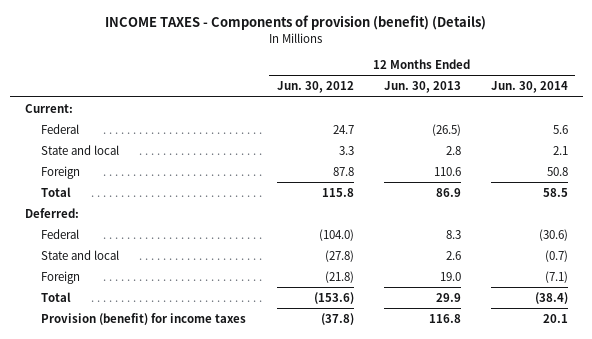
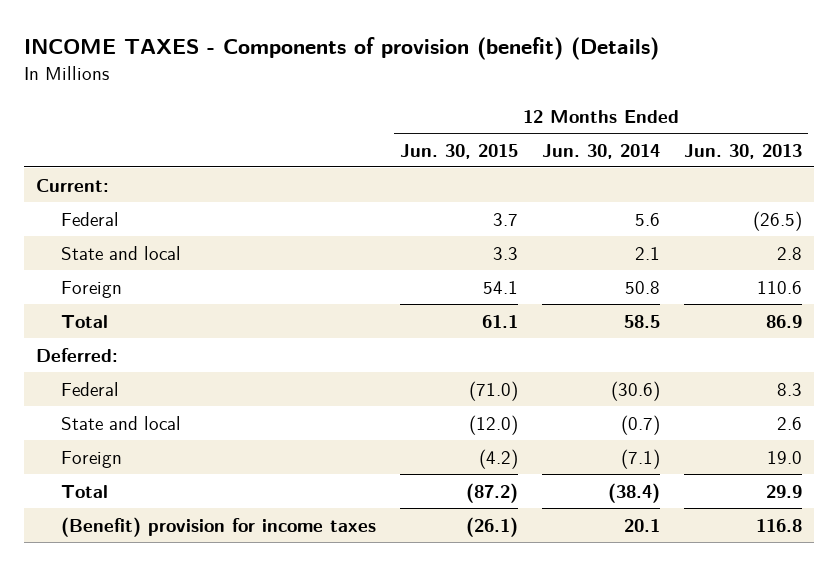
- | 12 Months Ended Jun. 30, 2012 | 12 Months Ended Jun. 30, 2013 | 12 Months Ended Jun. 30, 2014
+ | 12 Months Ended Jun. 30, 2015 | 12 Months Ended Jun. 30, 2014 | 12 Months Ended Jun. 30, 2013
- Provision (benefit) for income taxes | (37.8) | 116.8 | 20.1
+ (Benefit) provision for income taxes | (26.1) | 20.1 | 116.8

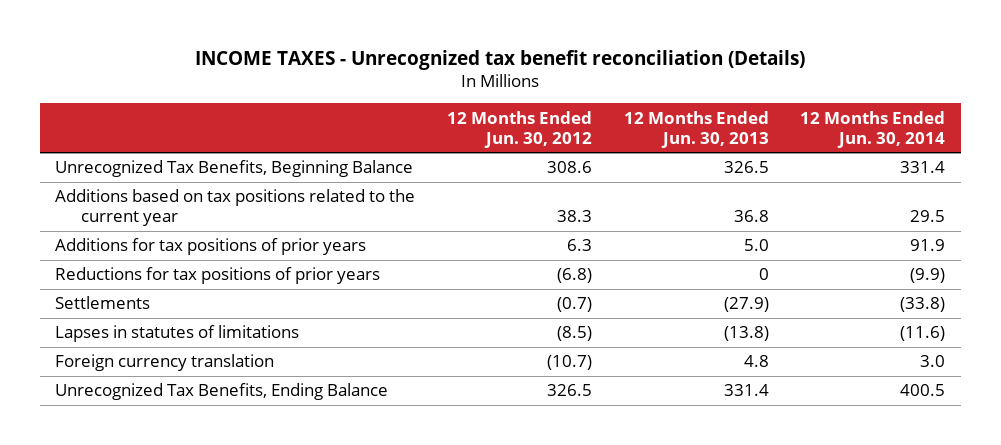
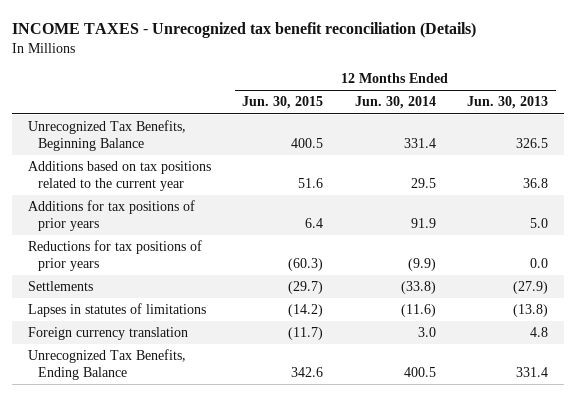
- | 12 Months Ended Jun. 30, 2012 | 12 Months Ended Jun. 30, 2013 | 12 Months Ended Jun. 30, 2014
+ | 12 Months Ended Jun. 30, 2015 | 12 Months Ended Jun. 30, 2014 | 12 Months Ended Jun. 30, 2013
- Reductions for tax positions of prior years | (6.8) | 0 | (9.9)
+ Reductions for tax positions of prior years | (60.3) | (9.9) | 0.0

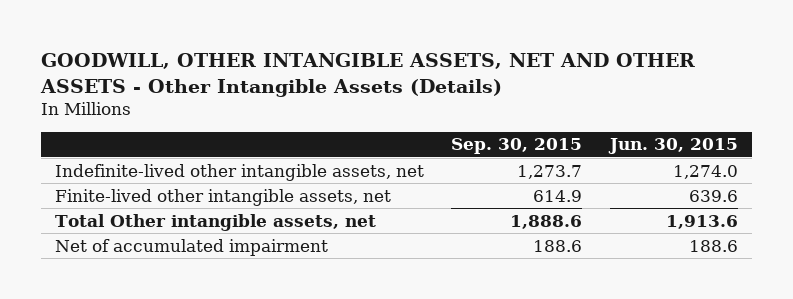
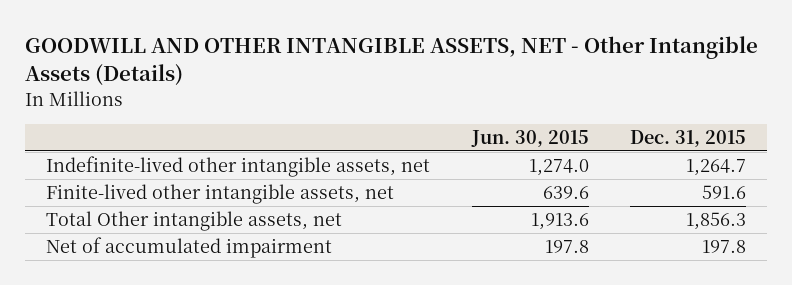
- GOODWILL, OTHER INTANGIBLE ASSETS, NET AND OTHER ASSETS - Other Intangible Assets (Details)
+ GOODWILL AND OTHER INTANGIBLE ASSETS, NET - Other Intangible Assets (Details)
- | Sep. 30, 2015 | Jun. 30, 2015
+ | Jun. 30, 2015 | Dec. 31, 2015
- Net of accumulated impairment | 188.6 | 188.6
+ Net of accumulated impairment | 197.8 | 197.8

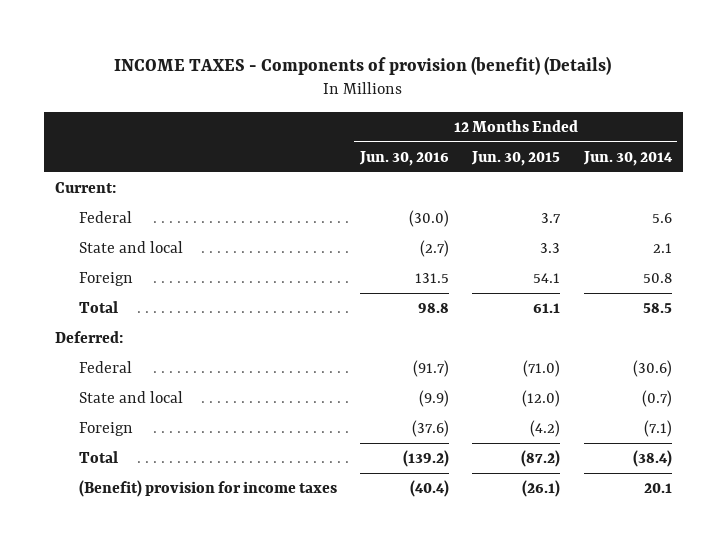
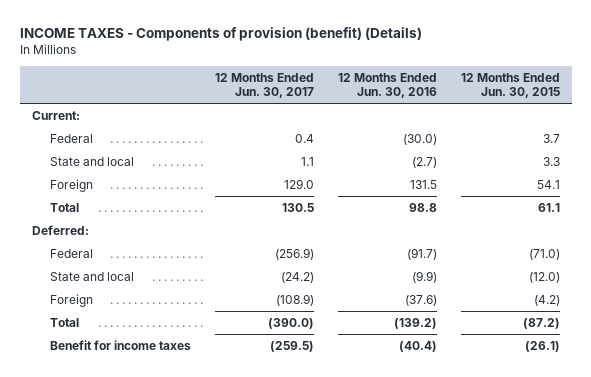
- | 12 Months Ended Jun. 30, 2016 | 12 Months Ended Jun. 30, 2015 | 12 Months Ended Jun. 30, 2014
+ | 12 Months Ended Jun. 30, 2017 | 12 Months Ended Jun. 30, 2016 | 12 Months Ended Jun. 30, 2015
- (Benefit) provision for income taxes | (40.4) | (26.1) | 20.1
+ Benefit for income taxes | (259.5) | (40.4) | (26.1)

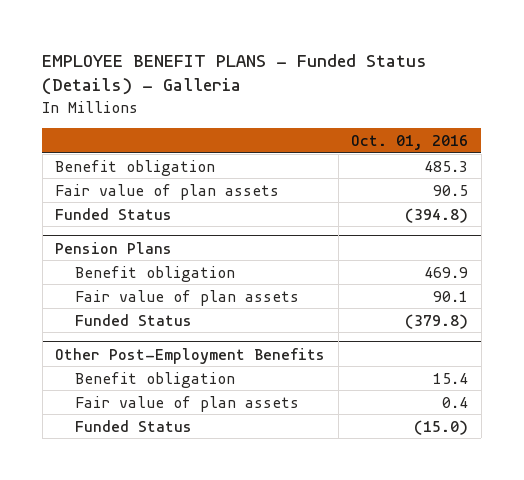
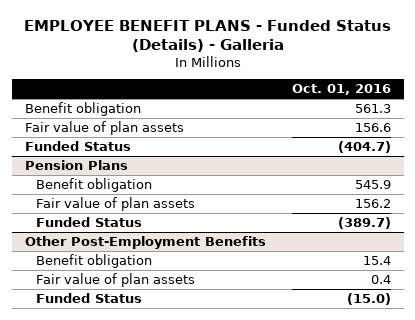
- Benefit obligation | 485.3
- Fair value of plan assets | 90.5
- Funded Status | (394.8)
+ Benefit obligation | 561.3
+ Fair value of plan assets | 156.6
+ Funded Status | (404.7)
@ Pension Plans
- Benefit obligation | 469.9
- Fair value of plan assets | 90.1
- Funded Status | (379.8)
+ Benefit obligation | 545.9
+ Fair value of plan assets | 156.2
+ Funded Status | (389.7)

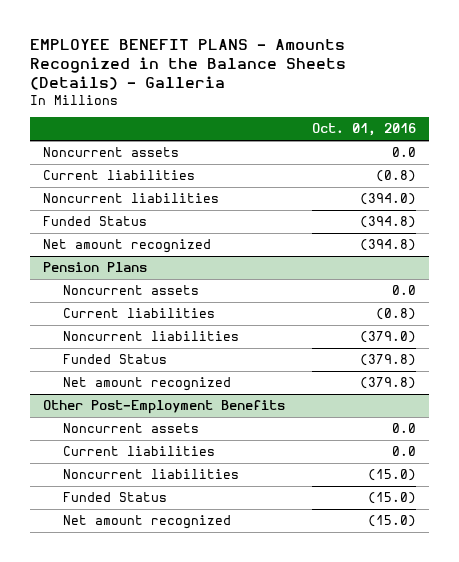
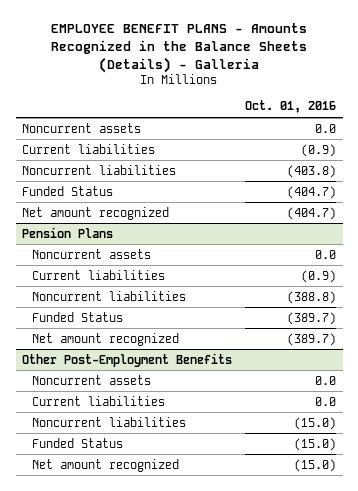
- Current liabilities | (0.8)
- Noncurrent liabilities | (394.0)
- Funded Status | (394.8)
- Net amount recognized | (394.8)
+ Current liabilities | (0.9)
+ Noncurrent liabilities | (403.8)
+ Funded Status | (404.7)
+ Net amount recognized | (404.7)
@ Pension Plans
- Current liabilities | (0.8)
- Noncurrent liabilities | (379.0)
- Funded Status | (379.8)
- Net amount recognized | (379.8)
+ Current liabilities | (0.9)
+ Noncurrent liabilities | (388.8)
+ Funded Status | (389.7)
+ Net amount recognized | (389.7)

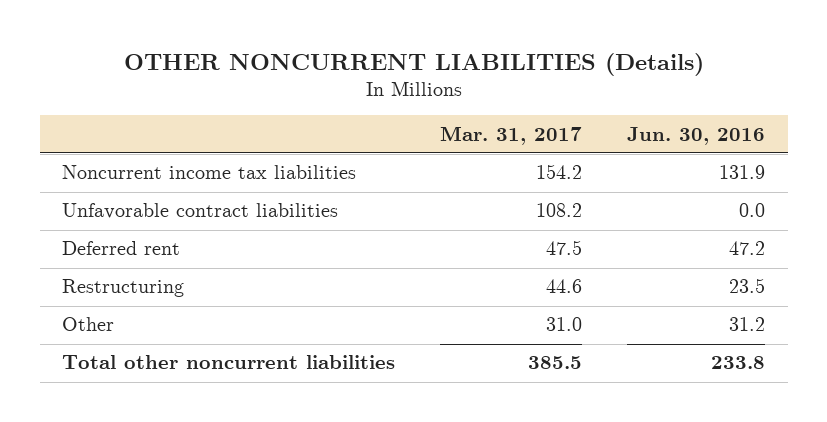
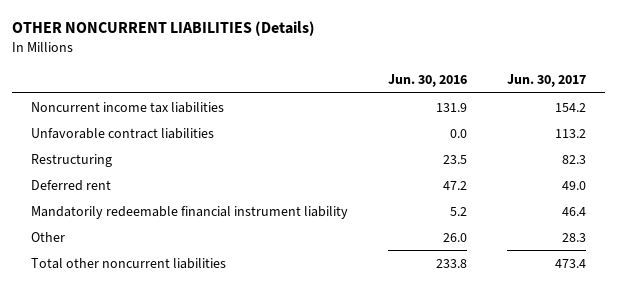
- | Mar. 31, 2017 | Jun. 30, 2016
+ | Jun. 30, 2016 | Jun. 30, 2017
- Other | 31.0 | 31.2
moved down: Deferred rent | 47.2 | 49.0
+ Mandatorily redeemable financial instrument liability | 5.2 | 46.4
+ Other | 26.0 | 28.3

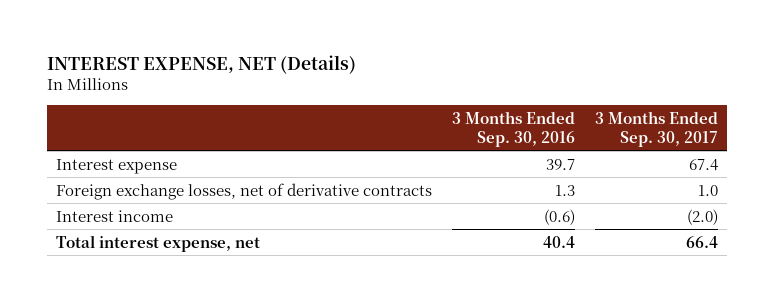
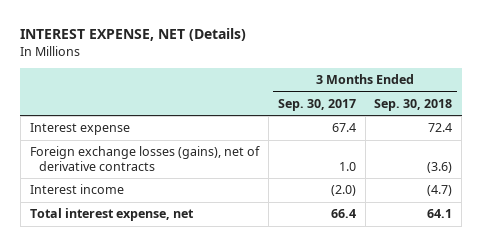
- | 3 Months Ended Sep. 30, 2016 | 3 Months Ended Sep. 30, 2017
+ | 3 Months Ended Sep. 30, 2017 | 3 Months Ended Sep. 30, 2018
- Foreign exchange losses, net of derivative contracts | 1.3 | 1.0
+ Foreign exchange losses (gains), net of derivative contracts | 1.0 | (3.6)

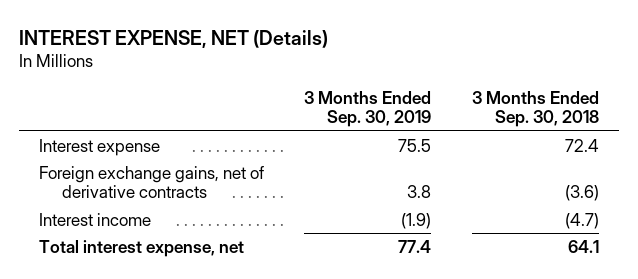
- | 3 Months Ended Sep. 30, 2017 | 3 Months Ended Sep. 30, 2018
+ | 3 Months Ended Sep. 30, 2019 | 3 Months Ended Sep. 30, 2018
- Foreign exchange losses (gains), net of derivative contracts | 1.0 | (3.6)
+ Foreign exchange gains, net of derivative contracts | 3.8 | (3.6)

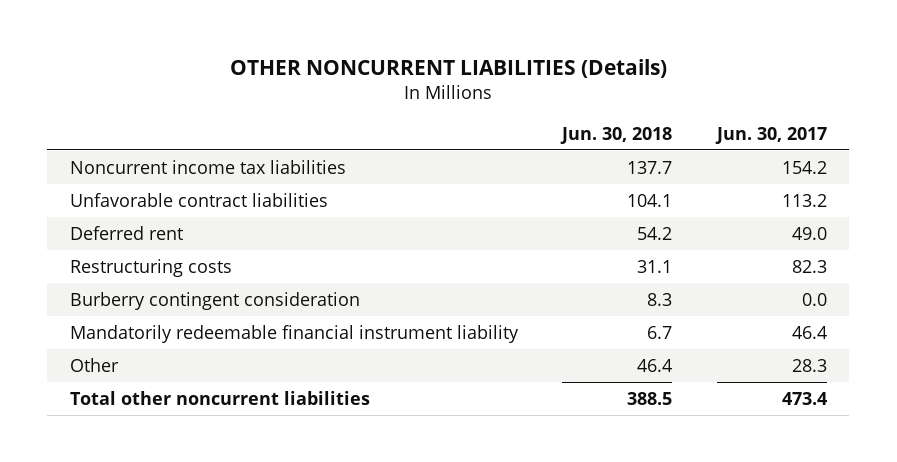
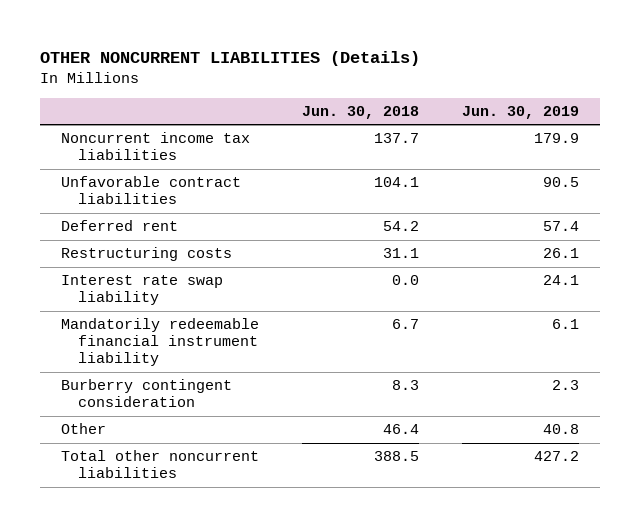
- | Jun. 30, 2018 | Jun. 30, 2017
+ | Jun. 30, 2018 | Jun. 30, 2019
+ Interest rate swap liability | 0.0 | 24.1
moved down: Burberry contingent consideration | 8.3 | 2.3

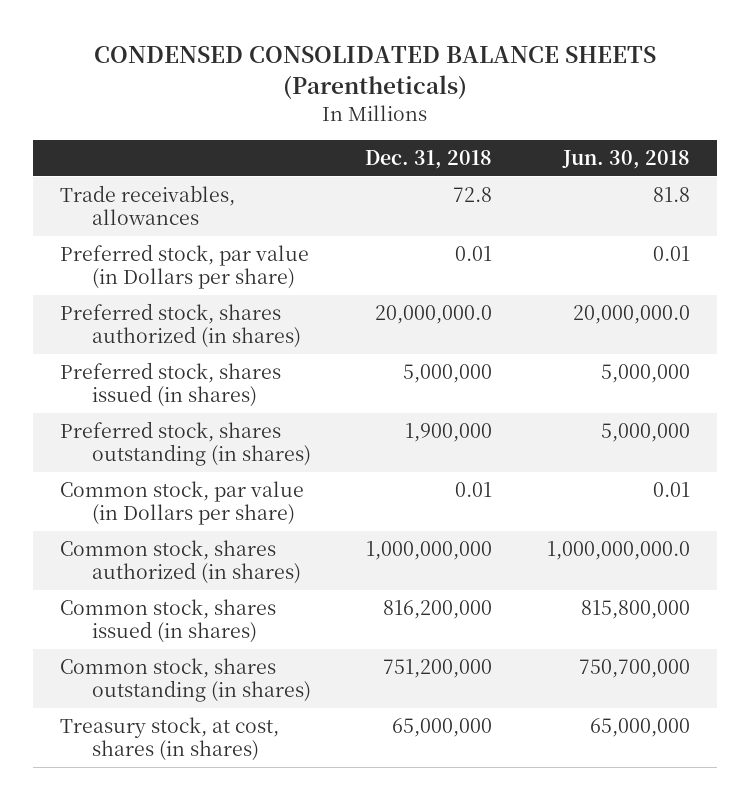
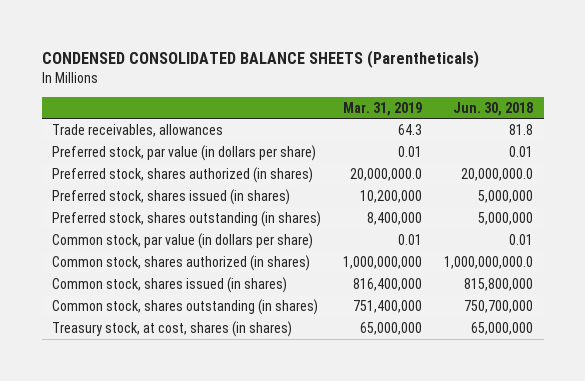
- | Dec. 31, 2018 | Jun. 30, 2018
+ | Mar. 31, 2019 | Jun. 30, 2018
- Preferred stock, par value (in Dollars per share) | 0.01 | 0.01
+ Preferred stock, par value (in dollars per share) | 0.01 | 0.01
- Common stock, par value (in Dollars per share) | 0.01 | 0.01
+ Common stock, par value (in dollars per share) | 0.01 | 0.01

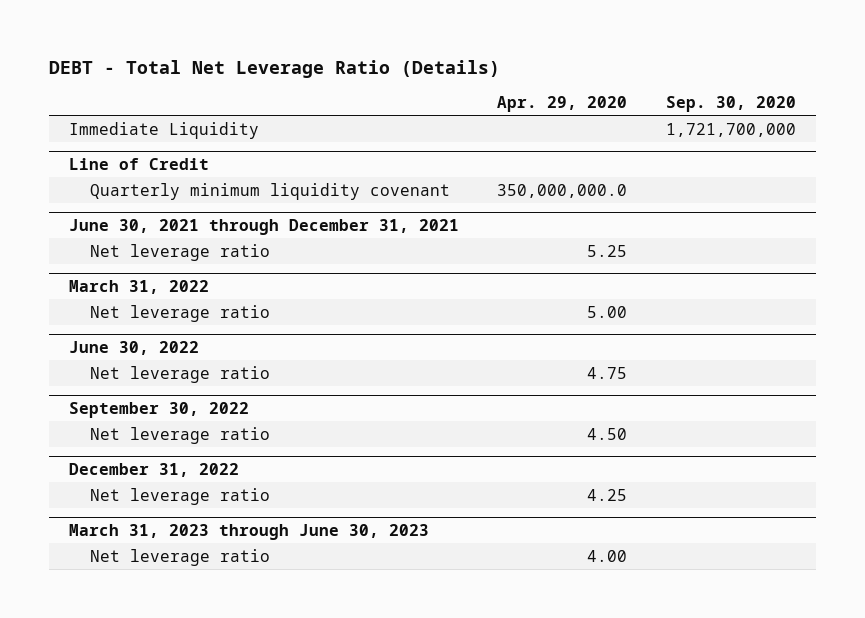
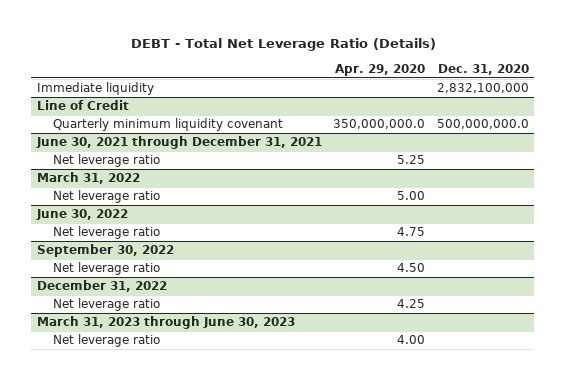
- | Apr. 29, 2020 | Sep. 30, 2020
+ | Apr. 29, 2020 | Dec. 31, 2020
- Immediate Liquidity | | 1,721,700,000
+ Immediate liquidity | | 2,832,100,000

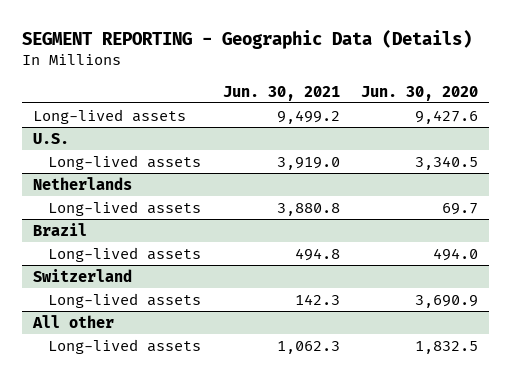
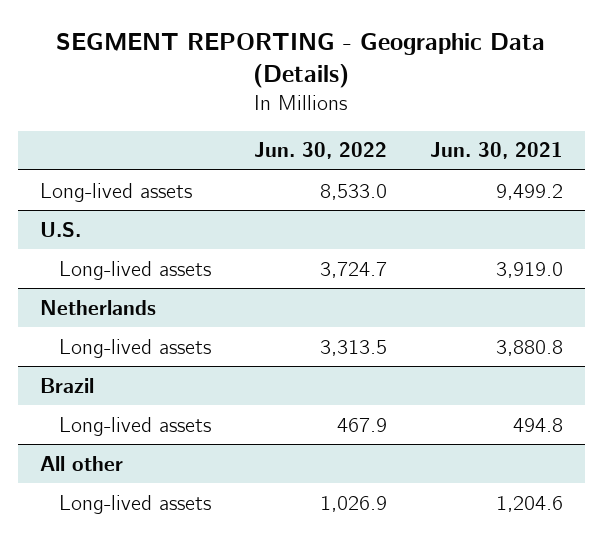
- | Jun. 30, 2021 | Jun. 30, 2020
+ | Jun. 30, 2022 | Jun. 30, 2021
- Switzerland
- Long-lived assets | 142.3 | 3,690.9
@ All other
- Long-lived assets | 1,062.3 | 1,832.5
+ Long-lived assets | 1,026.9 | 1,204.6

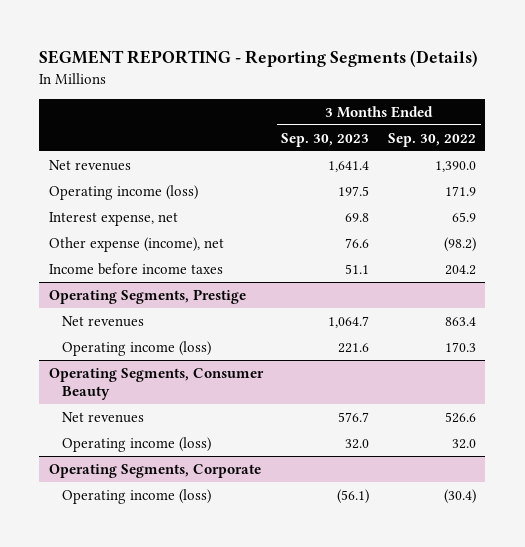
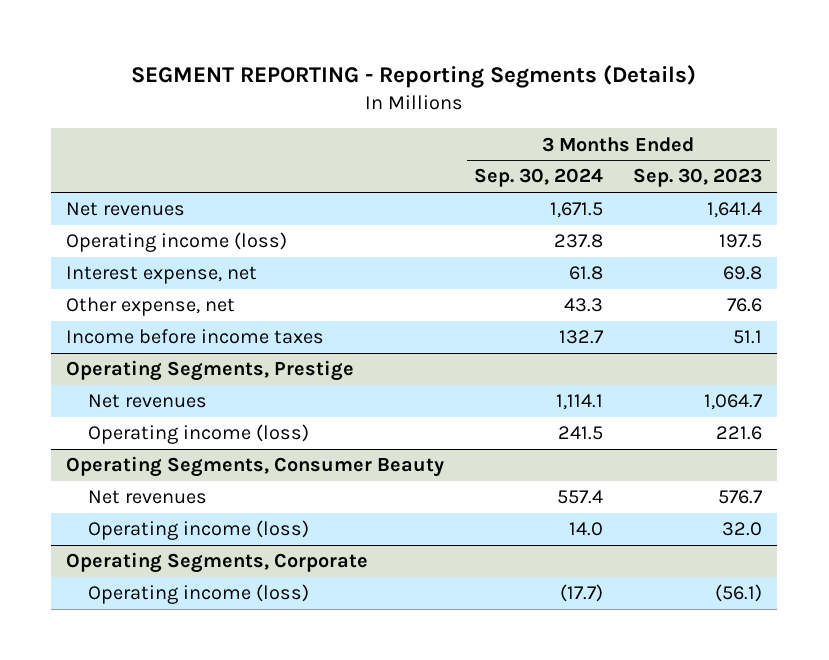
- | 3 Months Ended Sep. 30, 2023 | 3 Months Ended Sep. 30, 2022
+ | 3 Months Ended Sep. 30, 2024 | 3 Months Ended Sep. 30, 2023
- Other expense (income), net | 76.6 | (98.2)
+ Other expense, net | 43.3 | 76.6

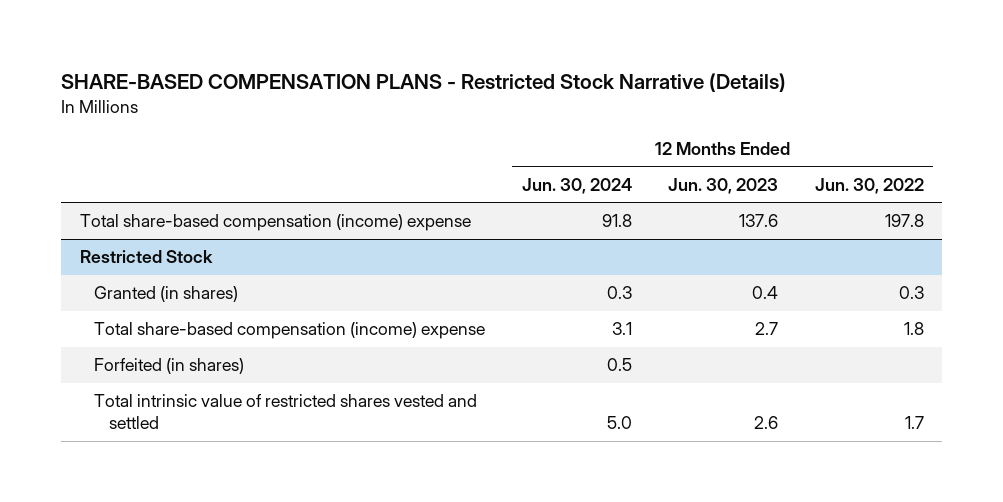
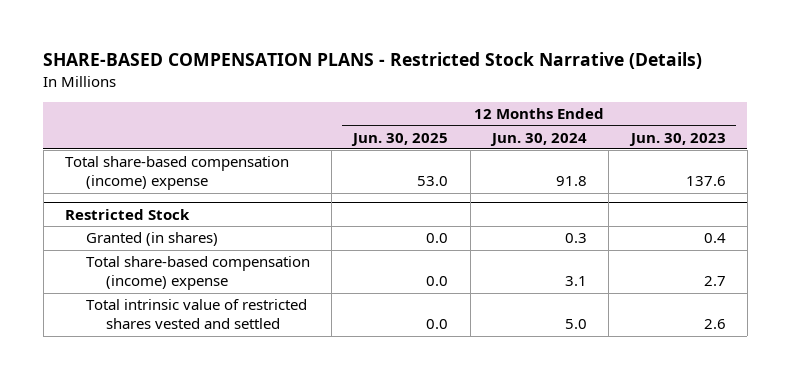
- | 12 Months Ended Jun. 30, 2024 | 12 Months Ended Jun. 30, 2023 | 12 Months Ended Jun. 30, 2022
+ | 12 Months Ended Jun. 30, 2025 | 12 Months Ended Jun. 30, 2024 | 12 Months Ended Jun. 30, 2023
@ Restricted Stock
- Forfeited (in shares) | 0.5 | |

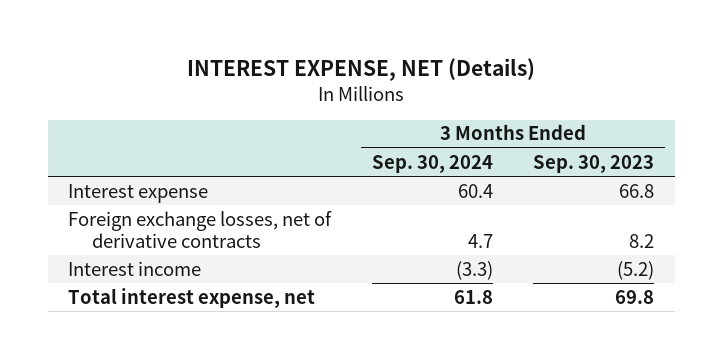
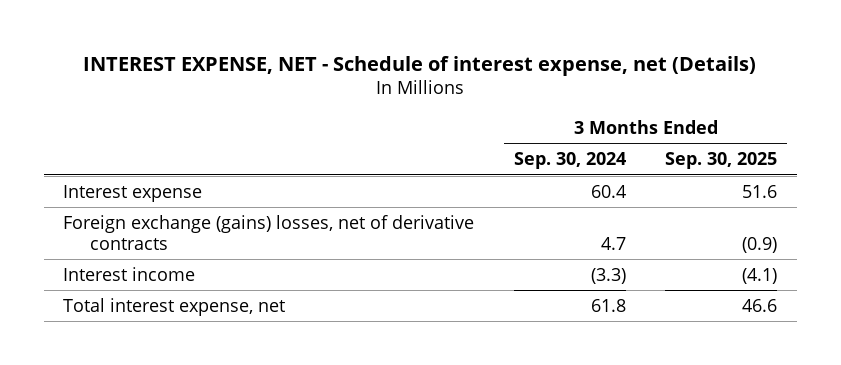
- INTEREST EXPENSE, NET (Details)
+ INTEREST EXPENSE, NET - Schedule of interest expense, net (Details)
- | 3 Months Ended Sep. 30, 2024 | 3 Months Ended Sep. 30, 2023
+ | 3 Months Ended Sep. 30, 2024 | 3 Months Ended Sep. 30, 2025
- Foreign exchange losses, net of derivative contracts | 4.7 | 8.2
+ Foreign exchange (gains) losses, net of derivative contracts | 4.7 | (0.9)

